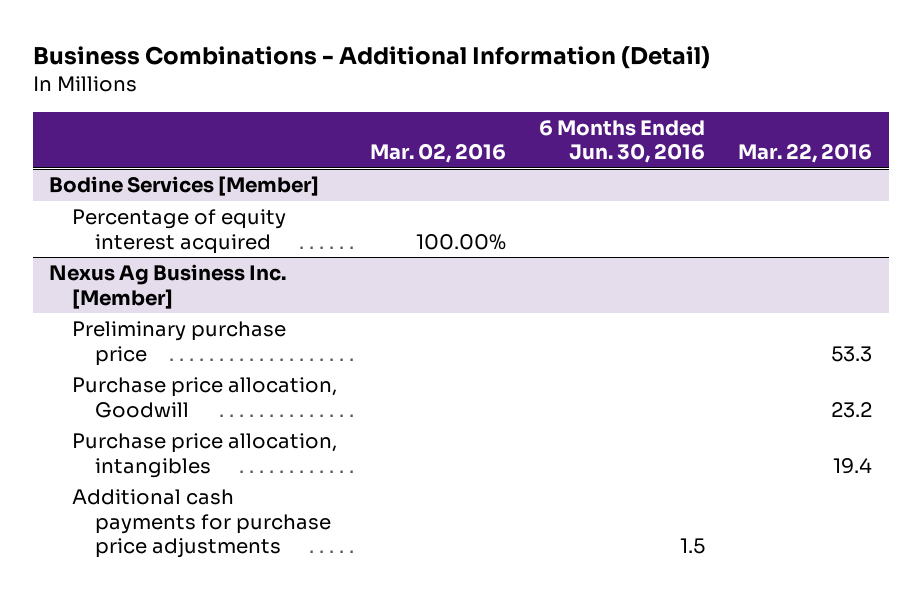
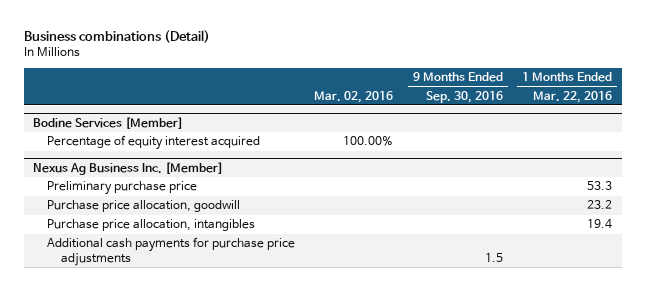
- Business Combinations - Additional Information (Detail)
+ Business combinations (Detail)
- | Mar. 02, 2016 | 6 Months Ended Jun. 30, 2016 | Mar. 22, 2016
+ | Mar. 02, 2016 | 9 Months Ended Sep. 30, 2016 | 1 Months Ended Mar. 22, 2016
@ Nexus Ag Business Inc. [Member]
- Purchase price allocation, Goodwill | | | 23.2
+ Purchase price allocation, goodwill | | | 23.2

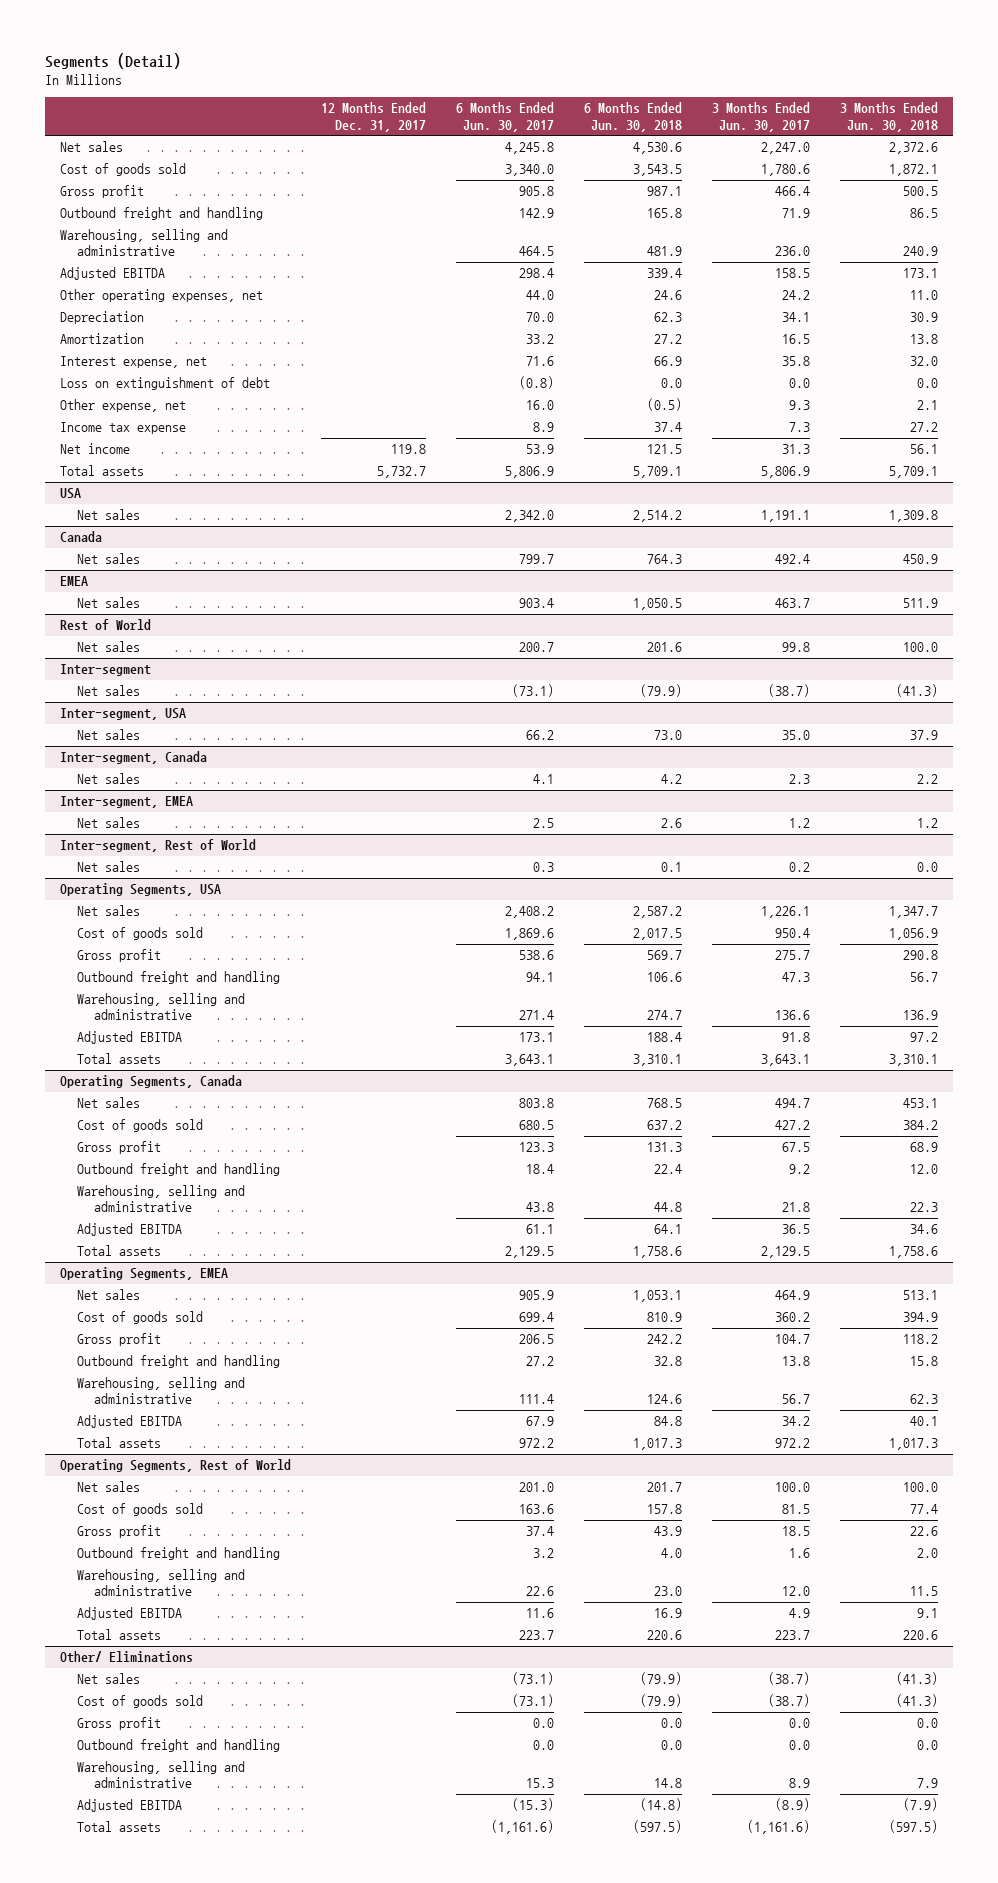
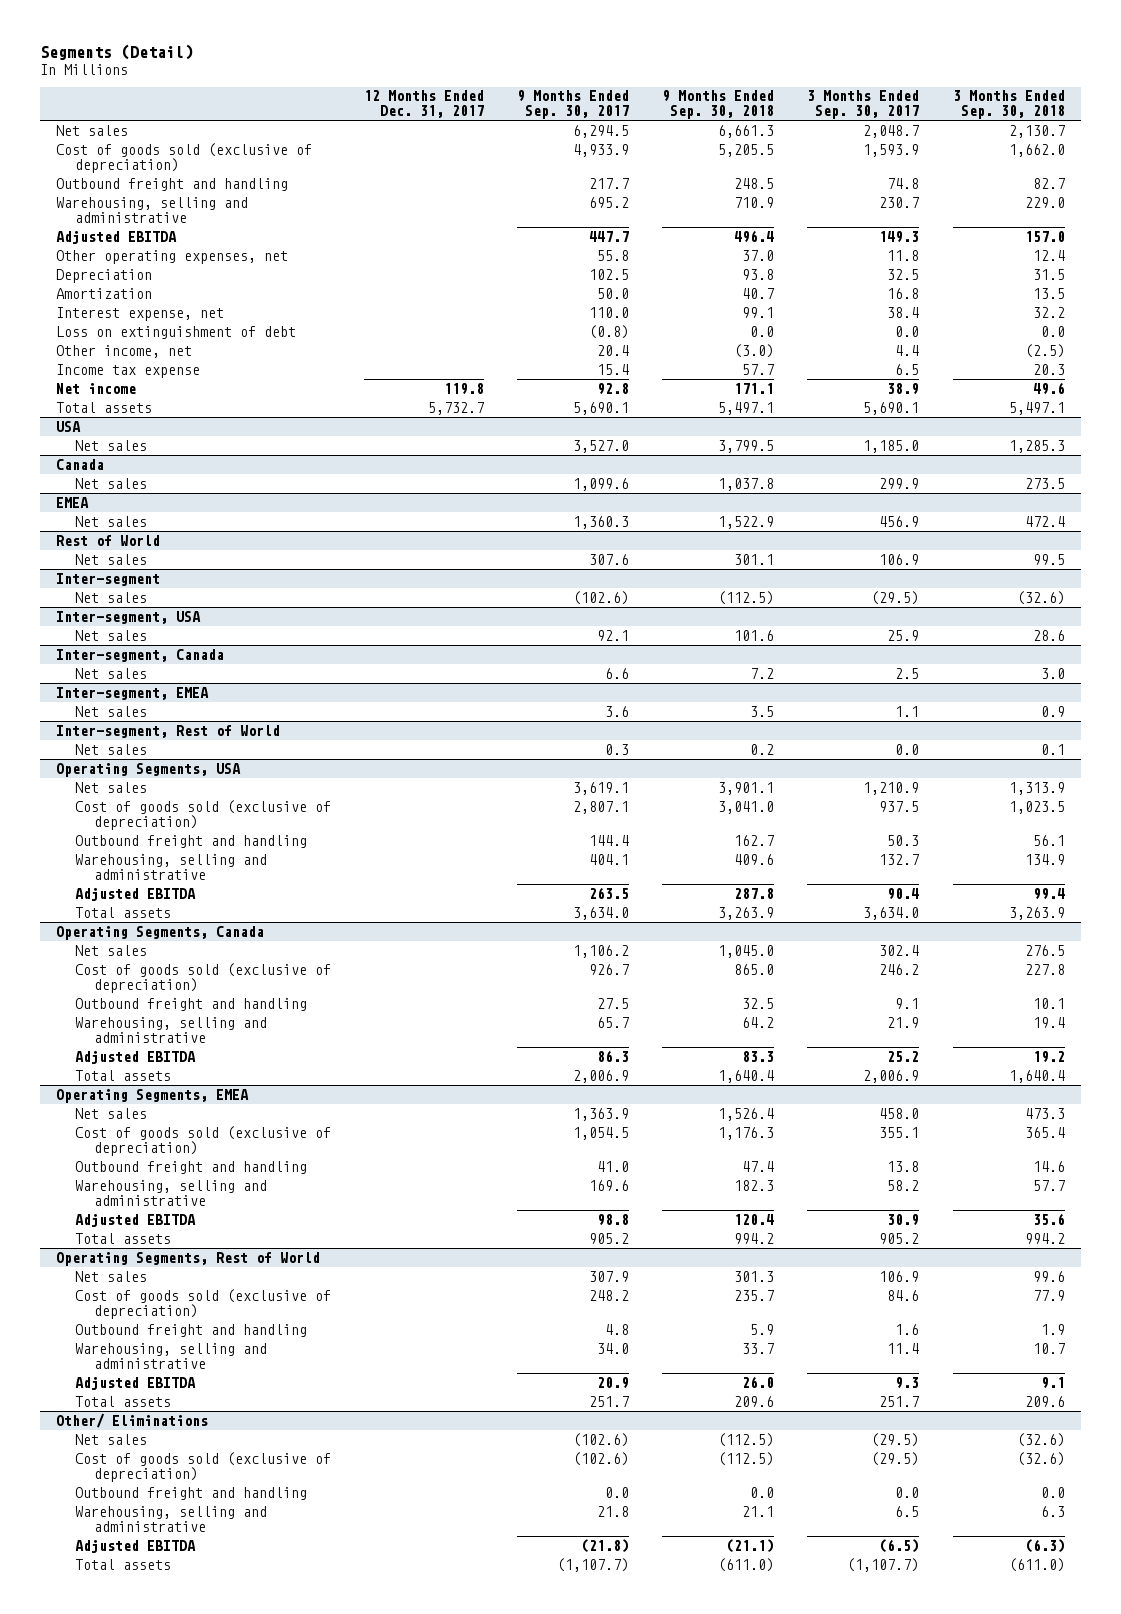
- | 12 Months Ended Dec. 31, 2017 | 6 Months Ended Jun. 30, 2017 | 6 Months Ended Jun. 30, 2018 | 3 Months Ended Jun. 30, 2017 | 3 Months Ended Jun. 30, 2018
+ | 12 Months Ended Dec. 31, 2017 | 9 Months Ended Sep. 30, 2017 | 9 Months Ended Sep. 30, 2018 | 3 Months Ended Sep. 30, 2017 | 3 Months Ended Sep. 30, 2018
- Cost of goods sold | | 3,340.0 | 3,543.5 | 1,780.6 | 1,872.1
- Gross profit | | 905.8 | 987.1 | 466.4 | 500.5
+ Cost of goods sold (exclusive of depreciation) | | 4,933.9 | 5,205.5 | 1,593.9 | 1,662.0
- Other expense, net | | 16.0 | (0.5) | 9.3 | 2.1
+ Other income, net | | 20.4 | (3.0) | 4.4 | (2.5)
@ Operating Segments, USA
- Cost of goods sold | | 1,869.6 | 2,017.5 | 950.4 | 1,056.9
- Gross profit | | 538.6 | 569.7 | 275.7 | 290.8
+ Cost of goods sold (exclusive of depreciation) | | 2,807.1 | 3,041.0 | 937.5 | 1,023.5
@ Operating Segments, Canada
- Cost of goods sold | | 680.5 | 637.2 | 427.2 | 384.2
- Gross profit | | 123.3 | 131.3 | 67.5 | 68.9
+ Cost of goods sold (exclusive of depreciation) | | 926.7 | 865.0 | 246.2 | 227.8
@ Operating Segments, EMEA
- Cost of goods sold | | 699.4 | 810.9 | 360.2 | 394.9
- Gross profit | | 206.5 | 242.2 | 104.7 | 118.2
+ Cost of goods sold (exclusive of depreciation) | | 1,054.5 | 1,176.3 | 355.1 | 365.4
@ Operating Segments, Rest of World
- Cost of goods sold | | 163.6 | 157.8 | 81.5 | 77.4
- Gross profit | | 37.4 | 43.9 | 18.5 | 22.6
+ Cost of goods sold (exclusive of depreciation) | | 248.2 | 235.7 | 84.6 | 77.9
@ Other/ Eliminations
- Cost of goods sold | | (73.1) | (79.9) | (38.7) | (41.3)
- Gross profit | | 0.0 | 0.0 | 0.0 | 0.0
+ Cost of goods sold (exclusive of depreciation) | | (102.6) | (112.5) | (29.5) | (32.6)

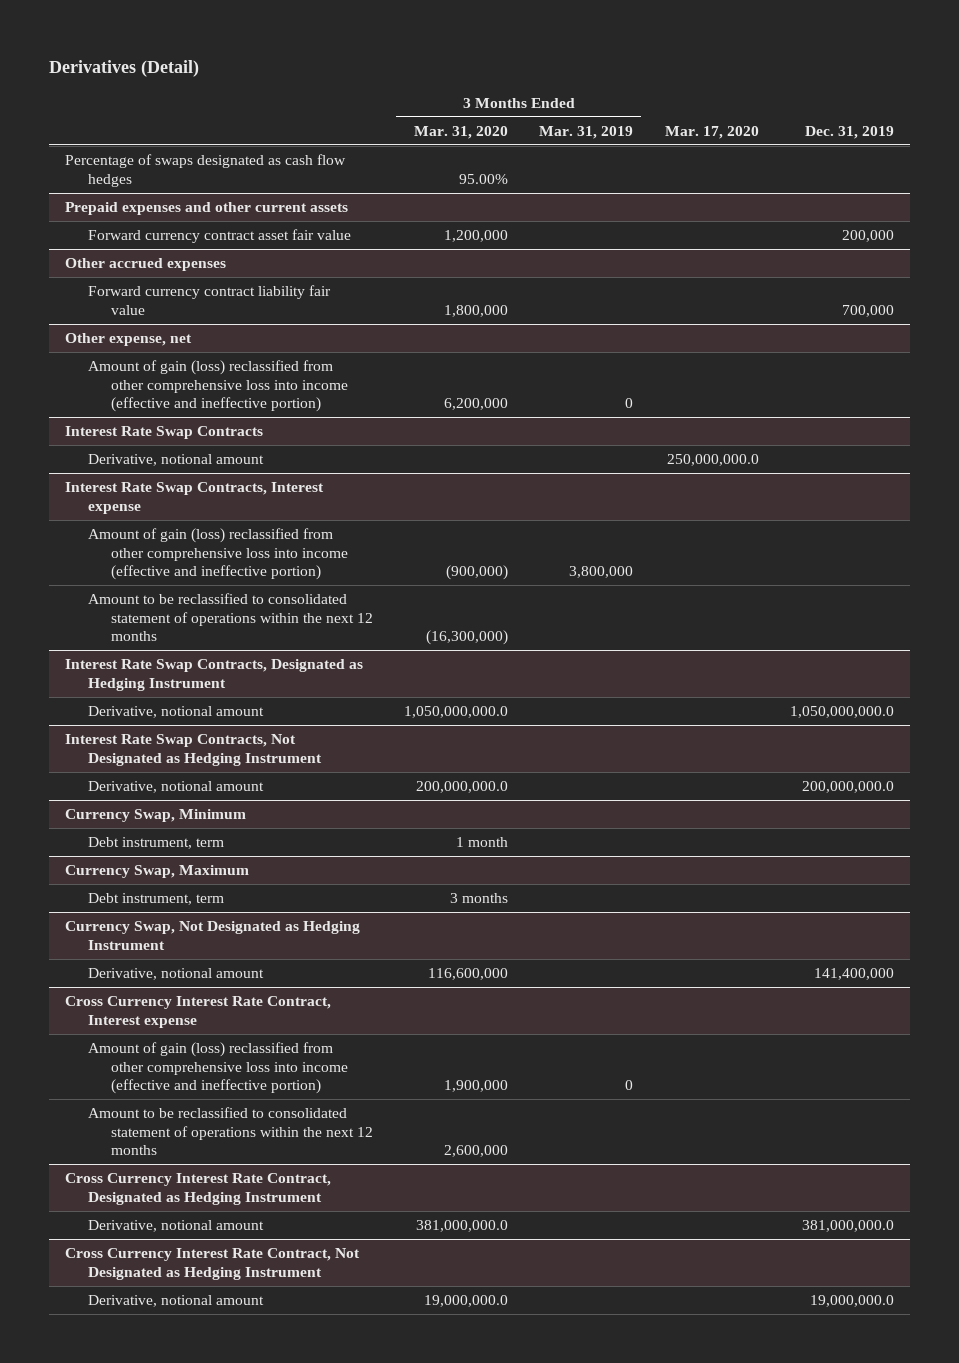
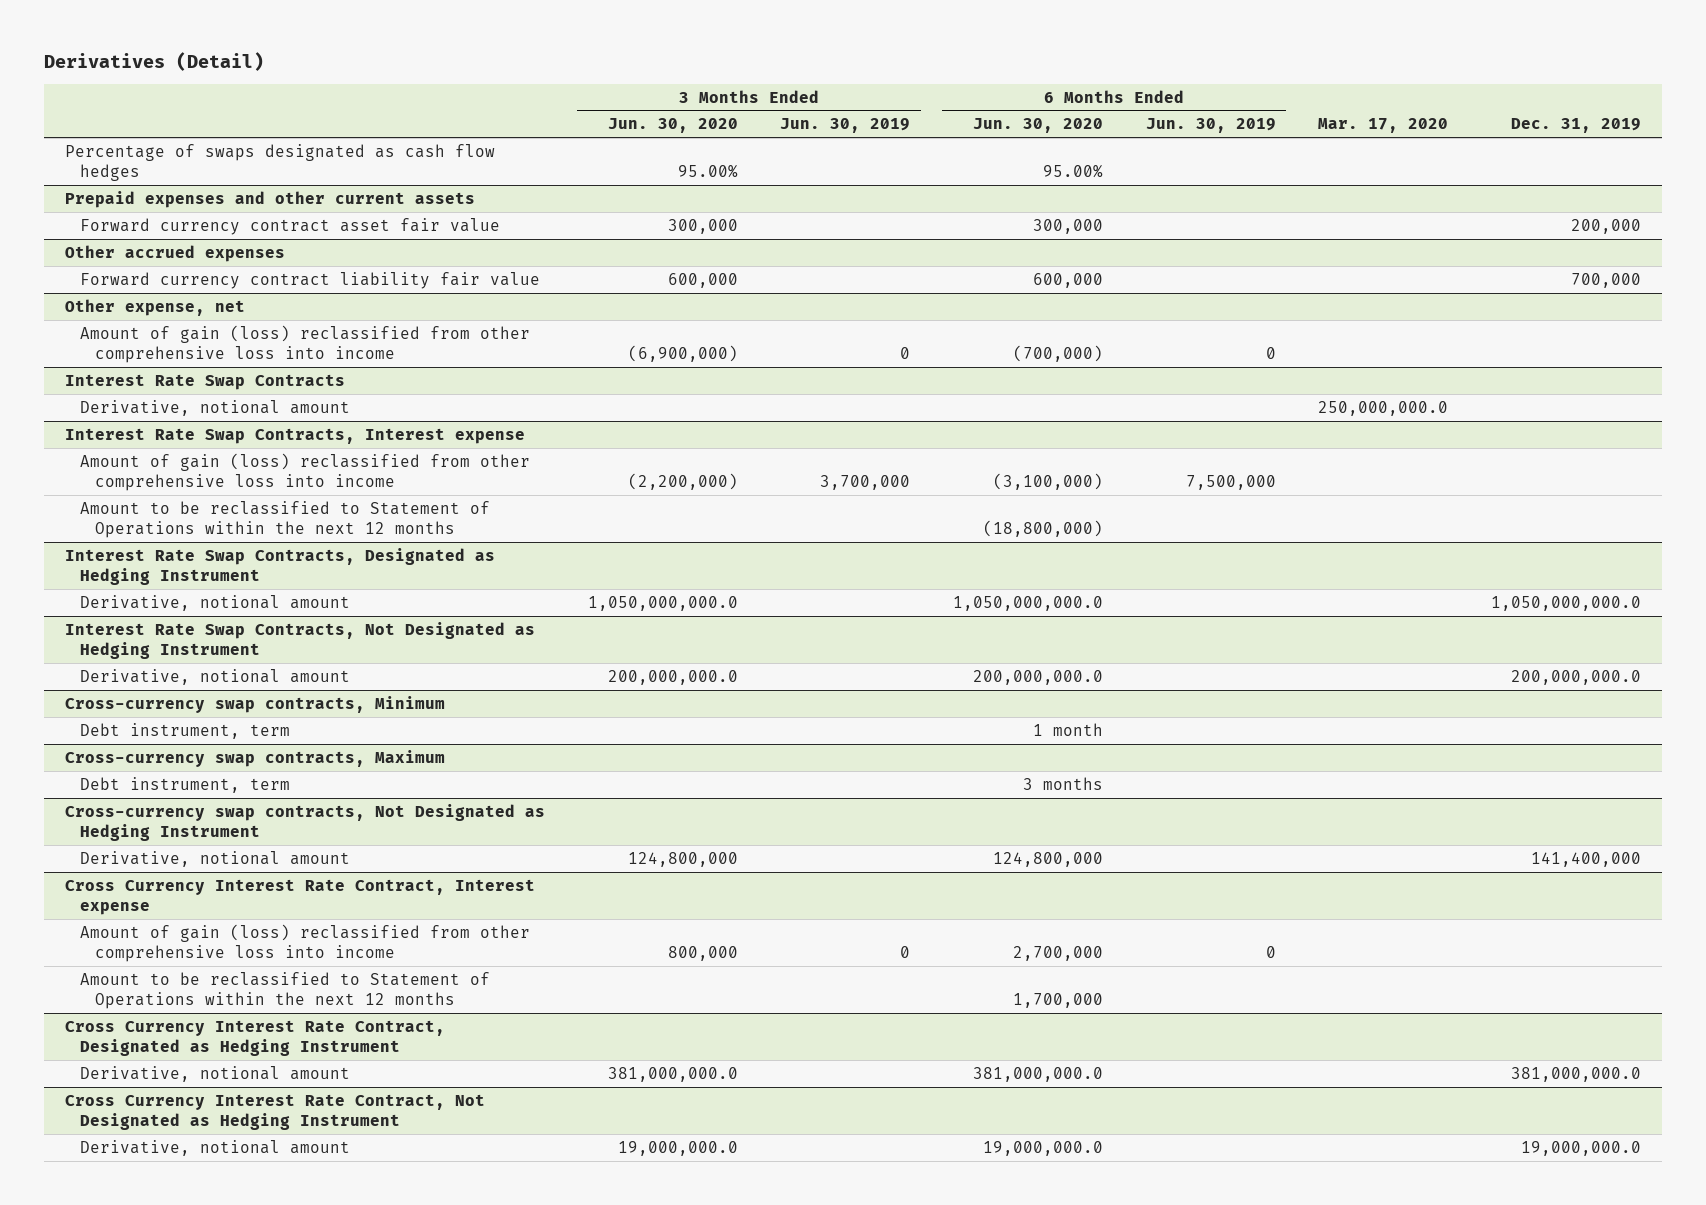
- | 3 Months Ended Mar. 31, 2020 | 3 Months Ended Mar. 31, 2019 | Mar. 17, 2020 | Dec. 31, 2019
+ | 3 Months Ended Jun. 30, 2020 | 3 Months Ended Jun. 30, 2019 | 6 Months Ended Jun. 30, 2020 | 6 Months Ended Jun. 30, 2019 | Mar. 17, 2020 | Dec. 31, 2019
@ Other expense, net
- Amount of gain (loss) reclassified from other comprehensive loss into income (effective and ineffective portion) | 6,200,000 | 0 | |
+ Amount of gain (loss) reclassified from other comprehensive loss into income | (6,900,000) | 0 | (700,000) | 0 | |
@ Interest Rate Swap Contracts, Interest expense
- Amount of gain (loss) reclassified from other comprehensive loss into income (effective and ineffective portion) | (900,000) | 3,800,000 | |
- Amount to be reclassified to consolidated statement of operations within the next 12 months | (16,300,000) | | |
+ Amount of gain (loss) reclassified from other comprehensive loss into income | (2,200,000) | 3,700,000 | (3,100,000) | 7,500,000 | |
+ Amount to be reclassified to Statement of Operations within the next 12 months | | | (18,800,000) | | |
- Currency Swap, Minimum
+ Cross-currency swap contracts, Minimum
- Currency Swap, Maximum
+ Cross-currency swap contracts, Maximum
- Currency Swap, Not Designated as Hedging Instrument
+ Cross-currency swap contracts, Not Designated as Hedging Instrument
@ Cross Currency Interest Rate Contract, Interest expense
- Amount of gain (loss) reclassified from other comprehensive loss into income (effective and ineffective portion) | 1,900,000 | 0 | |
- Amount to be reclassified to consolidated statement of operations within the next 12 months | 2,600,000 | | |
+ Amount of gain (loss) reclassified from other comprehensive loss into income | 800,000 | 0 | 2,700,000 | 0 | |
+ Amount to be reclassified to Statement of Operations within the next 12 months | | | 1,700,000 | | |

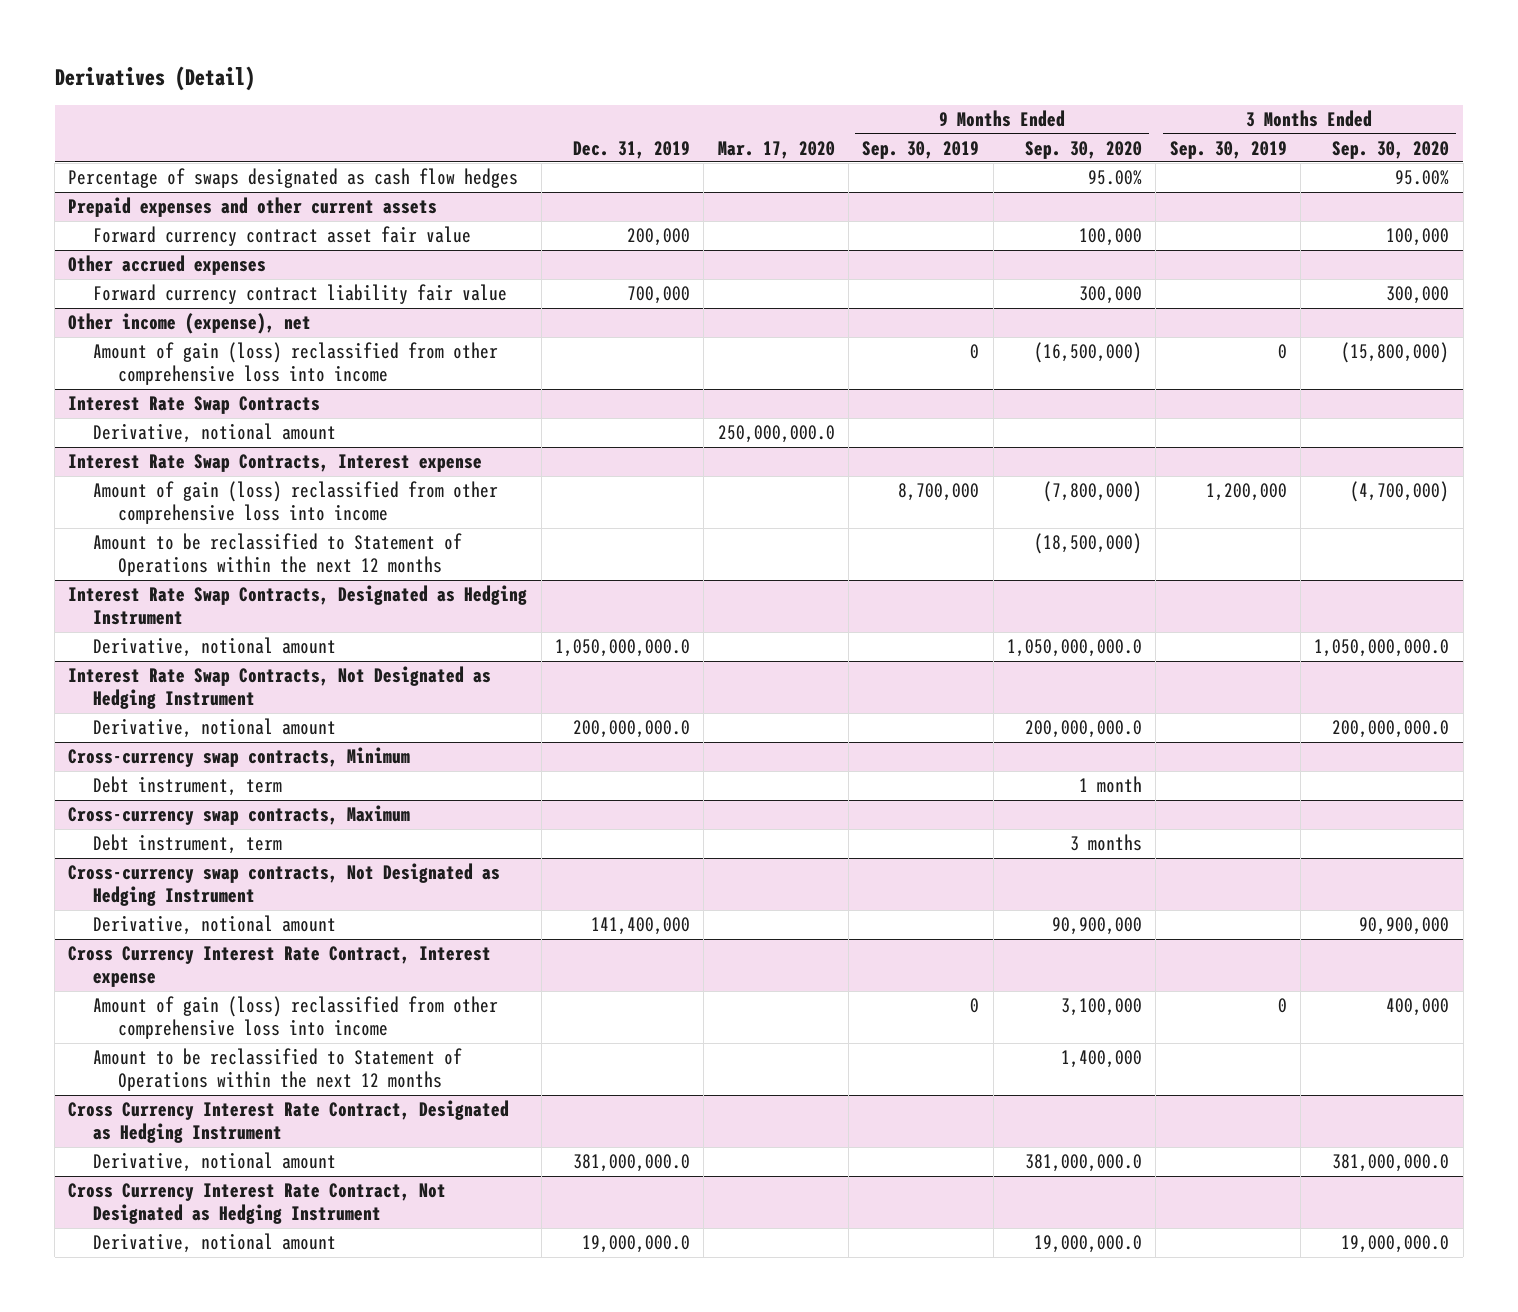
- | 3 Months Ended Jun. 30, 2020 | 3 Months Ended Jun. 30, 2019 | 6 Months Ended Jun. 30, 2020 | 6 Months Ended Jun. 30, 2019 | Mar. 17, 2020 | Dec. 31, 2019
+ | Dec. 31, 2019 | Mar. 17, 2020 | 9 Months Ended Sep. 30, 2019 | 9 Months Ended Sep. 30, 2020 | 3 Months Ended Sep. 30, 2019 | 3 Months Ended Sep. 30, 2020
- Other expense, net
+ Other income (expense), net

